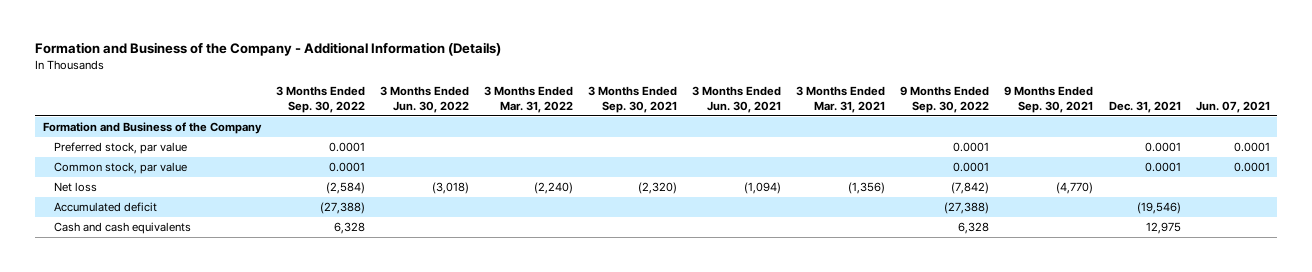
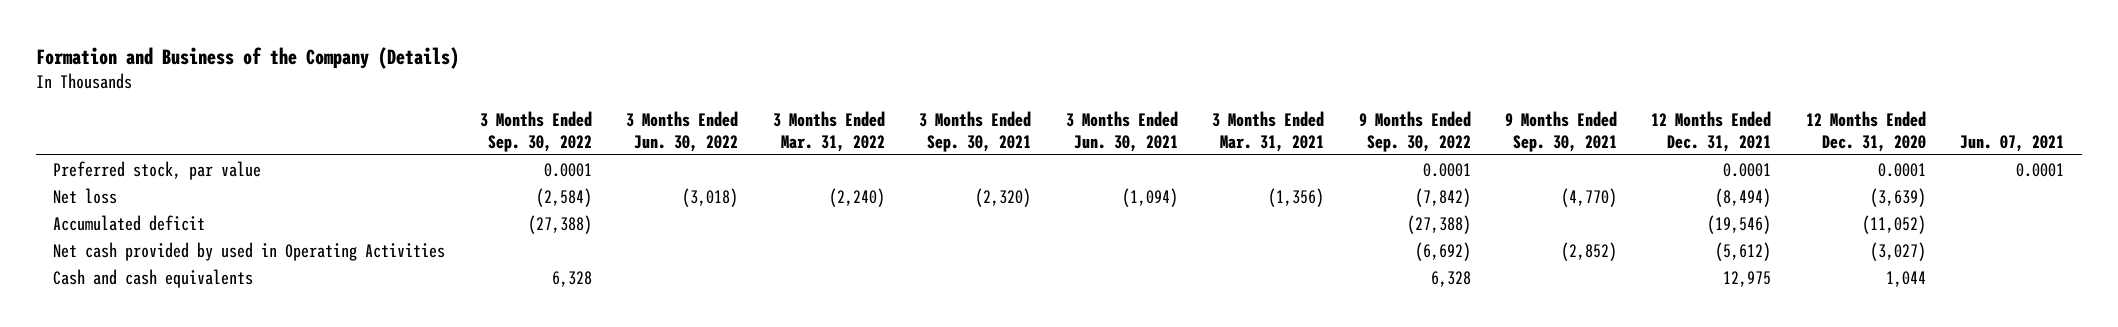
- Formation and Business of the Company - Additional Information (Details)
+ Formation and Business of the Company (Details)
- | 3 Months Ended Sep. 30, 2022 | 3 Months Ended Jun. 30, 2022 | 3 Months Ended Mar. 31, 2022 | 3 Months Ended Sep. 30, 2021 | 3 Months Ended Jun. 30, 2021 | 3 Months Ended Mar. 31, 2021 | 9 Months Ended Sep. 30, 2022 | 9 Months Ended Sep. 30, 2021 | Dec. 31, 2021 | Jun. 07, 2021
+ | 3 Months Ended Sep. 30, 2022 | 3 Months Ended Jun. 30, 2022 | 3 Months Ended Mar. 31, 2022 | 3 Months Ended Sep. 30, 2021 | 3 Months Ended Jun. 30, 2021 | 3 Months Ended Mar. 31, 2021 | 9 Months Ended Sep. 30, 2022 | 9 Months Ended Sep. 30, 2021 | 12 Months Ended Dec. 31, 2021 | 12 Months Ended Dec. 31, 2020 | Jun. 07, 2021
- Formation and Business of the Company
- Common stock, par value | 0.0001 | | | | | | 0.0001 | | 0.0001 | 0.0001
+ Net cash provided by used in Operating Activities | | | | | | | (6,692) | (2,852) | (5,612) | (3,027) |

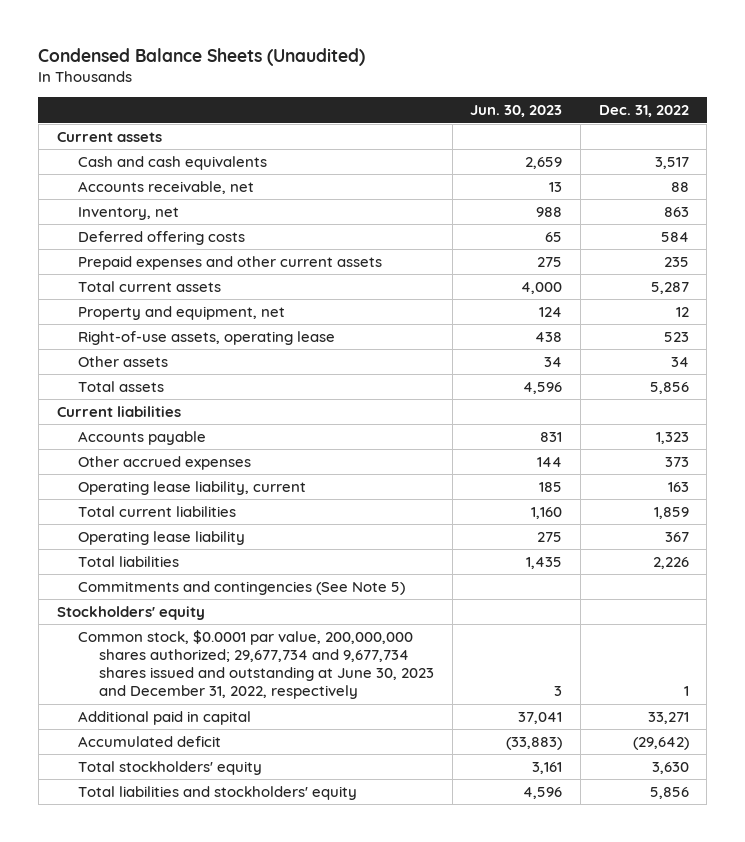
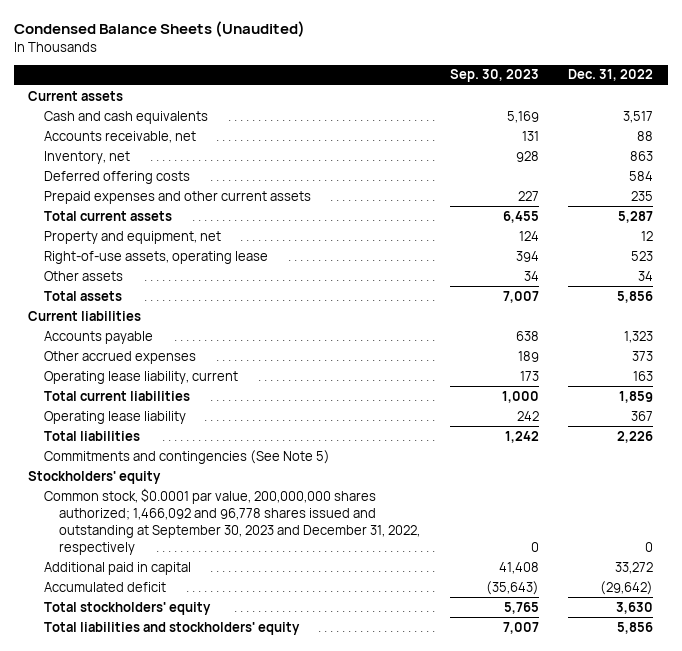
- | Jun. 30, 2023 | Dec. 31, 2022
+ | Sep. 30, 2023 | Dec. 31, 2022
- Common stock, $0.0001 par value, 200,000,000 shares authorized; 29,677,734 and 9,677,734 shares issued and outstanding at June 30, 2023 and December 31, 2022, respectively | 3 | 1
- Additional paid in capital | 37,041 | 33,271
+ Common stock, $0.0001 par value, 200,000,000 shares authorized; 1,466,092 and 96,778 shares issued and outstanding at September 30, 2023 and December 31, 2022, respectively | 0 | 0
+ Additional paid in capital | 41,408 | 33,272

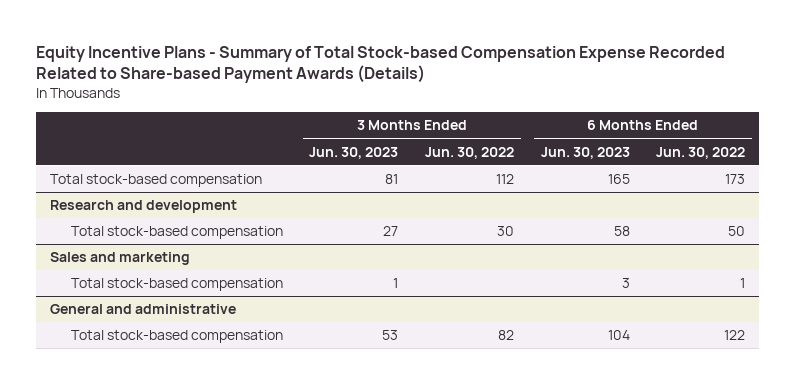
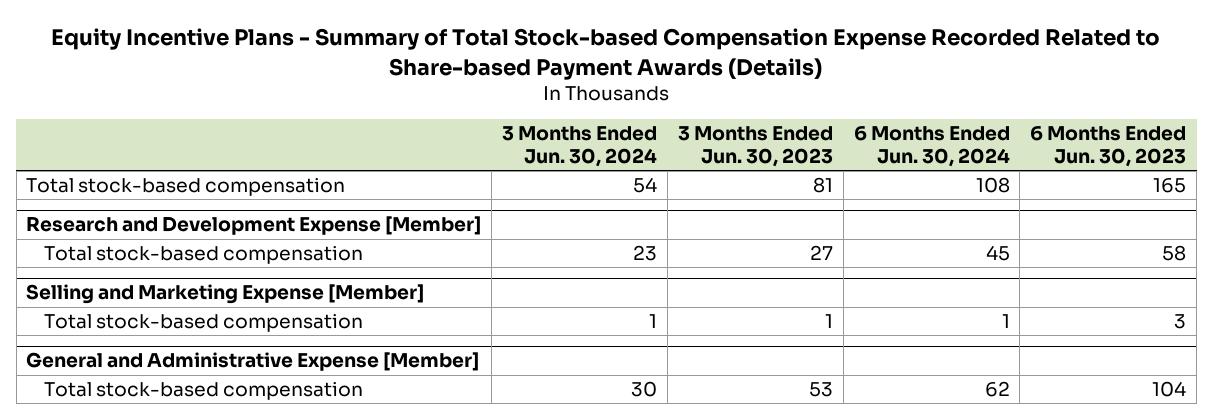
- | 3 Months Ended Jun. 30, 2023 | 3 Months Ended Jun. 30, 2022 | 6 Months Ended Jun. 30, 2023 | 6 Months Ended Jun. 30, 2022
+ | 3 Months Ended Jun. 30, 2024 | 3 Months Ended Jun. 30, 2023 | 6 Months Ended Jun. 30, 2024 | 6 Months Ended Jun. 30, 2023
- Research and development
+ Research and Development Expense [Member]
- Sales and marketing
+ Selling and Marketing Expense [Member]
- General and administrative
+ General and Administrative Expense [Member]

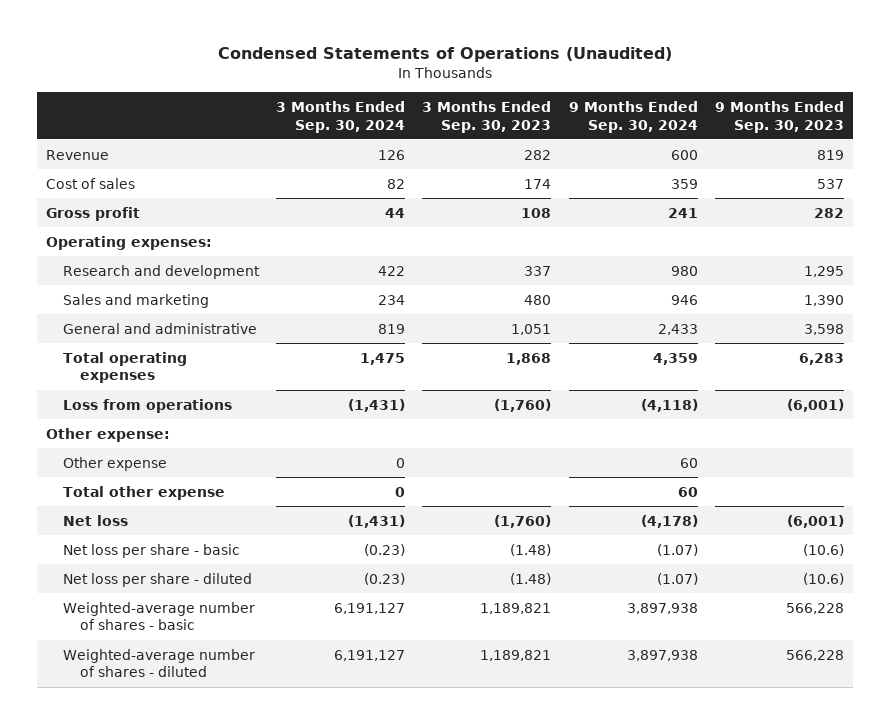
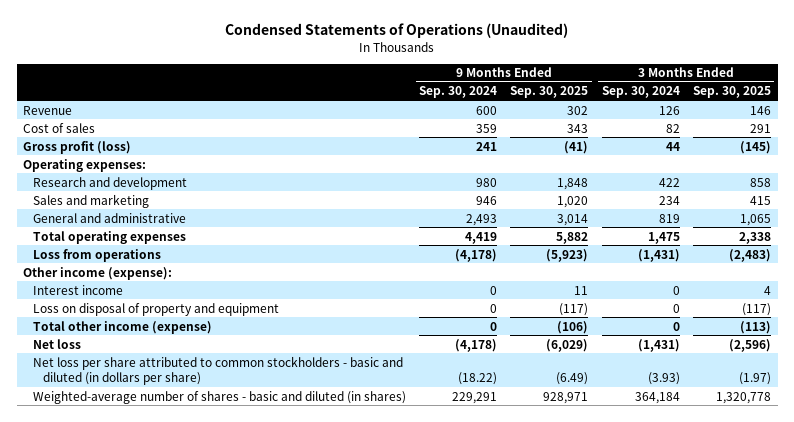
- | 3 Months Ended Sep. 30, 2024 | 3 Months Ended Sep. 30, 2023 | 9 Months Ended Sep. 30, 2024 | 9 Months Ended Sep. 30, 2023
+ | 9 Months Ended Sep. 30, 2024 | 9 Months Ended Sep. 30, 2025 | 3 Months Ended Sep. 30, 2024 | 3 Months Ended Sep. 30, 2025
- Gross profit | 44 | 108 | 241 | 282
+ Gross profit (loss) | 241 | (41) | 44 | (145)
- General and administrative | 819 | 1,051 | 2,433 | 3,598
- Total operating expenses | 1,475 | 1,868 | 4,359 | 6,283
- Loss from operations | (1,431) | (1,760) | (4,118) | (6,001)
- Other expense:
- Other expense | 0 | | 60 |
- Total other expense | 0 | | 60 |
+ General and administrative | 2,493 | 3,014 | 819 | 1,065
+ Total operating expenses | 4,419 | 5,882 | 1,475 | 2,338
+ Loss from operations | (4,178) | (5,923) | (1,431) | (2,483)
+ Other income (expense):
+ Interest income | 0 | 11 | 0 | 4
+ Loss on disposal of property and equipment | 0 | (117) | 0 | (117)
+ Total other income (expense) | 0 | (106) | 0 | (113)
- Net loss per share - basic | (0.23) | (1.48) | (1.07) | (10.6)
- Net loss per share - diluted | (0.23) | (1.48) | (1.07) | (10.6)
- Weighted-average number of shares - basic | 6,191,127 | 1,189,821 | 3,897,938 | 566,228
- Weighted-average number of shares - diluted | 6,191,127 | 1,189,821 | 3,897,938 | 566,228
+ Net loss per share attributed to common stockholders - basic and diluted (in dollars per share) | (18.22) | (6.49) | (3.93) | (1.97)
+ Weighted-average number of shares - basic and diluted (in shares) | 229,291 | 928,971 | 364,184 | 1,320,778

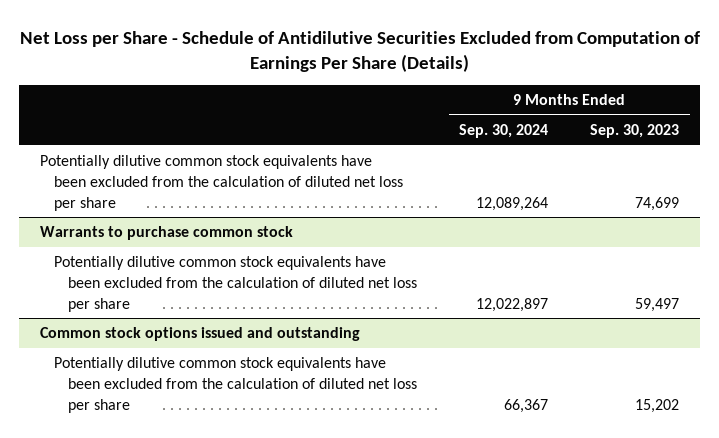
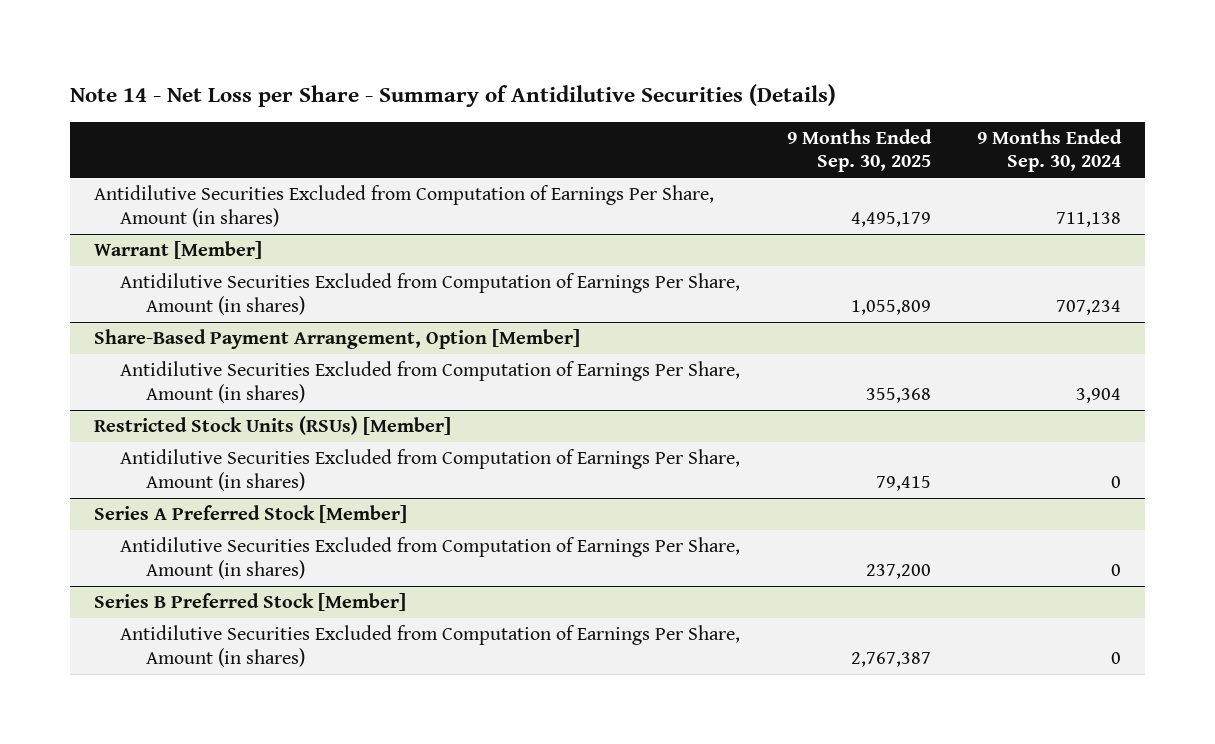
- Net Loss per Share - Schedule of Antidilutive Securities Excluded from Computation of Earnings Per Share (Details)
+ Note 14 - Net Loss per Share - Summary of Antidilutive Securities (Details)
- | 9 Months Ended Sep. 30, 2024 | 9 Months Ended Sep. 30, 2023
+ | 9 Months Ended Sep. 30, 2025 | 9 Months Ended Sep. 30, 2024
- Potentially dilutive common stock equivalents have been excluded from the calculation of diluted net loss per share | 12,089,264 | 74,699
- Warrants to purchase common stock
- Potentially dilutive common stock equivalents have been excluded from the calculation of diluted net loss per share | 12,022,897 | 59,497
- Common stock options issued and outstanding
- Potentially dilutive common stock equivalents have been excluded from the calculation of diluted net loss per share | 66,367 | 15,202
+ Antidilutive Securities Excluded from Computation of Earnings Per Share, Amount (in shares) | 4,495,179 | 711,138
+ Warrant [Member]
+ Antidilutive Securities Excluded from Computation of Earnings Per Share, Amount (in shares) | 1,055,809 | 707,234
+ Share-Based Payment Arrangement, Option [Member]
+ Antidilutive Securities Excluded from Computation of Earnings Per Share, Amount (in shares) | 355,368 | 3,904
+ Restricted Stock Units (RSUs) [Member]
+ Antidilutive Securities Excluded from Computation of Earnings Per Share, Amount (in shares) | 79,415 | 0
+ Series A Preferred Stock [Member]
+ Antidilutive Securities Excluded from Computation of Earnings Per Share, Amount (in shares) | 237,200 | 0
+ Series B Preferred Stock [Member]
+ Antidilutive Securities Excluded from Computation of Earnings Per Share, Amount (in shares) | 2,767,387 | 0

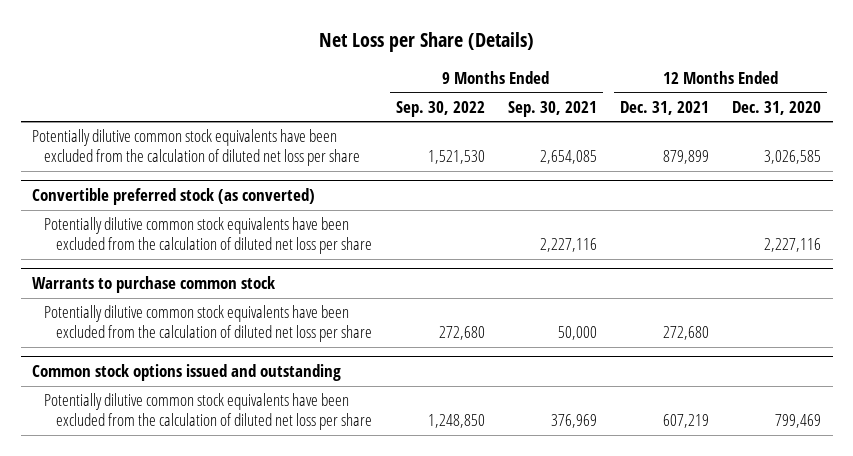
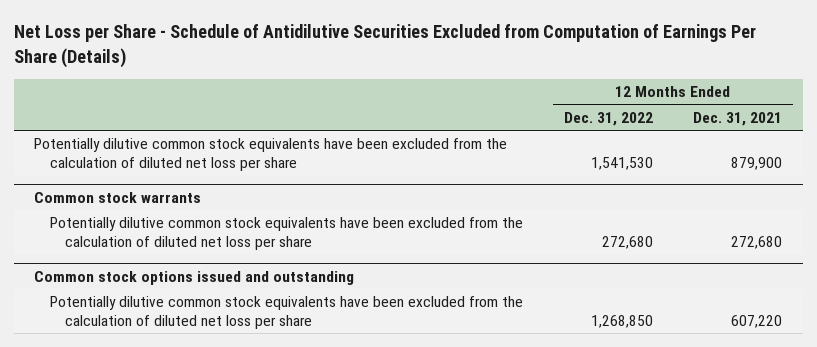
- Net Loss per Share (Details)
+ Net Loss per Share - Schedule of Antidilutive Securities Excluded from Computation of Earnings Per Share (Details)
- | 9 Months Ended Sep. 30, 2022 | 9 Months Ended Sep. 30, 2021 | 12 Months Ended Dec. 31, 2021 | 12 Months Ended Dec. 31, 2020
+ | 12 Months Ended Dec. 31, 2022 | 12 Months Ended Dec. 31, 2021
- Potentially dilutive common stock equivalents have been excluded from the calculation of diluted net loss per share | 1,521,530 | 2,654,085 | 879,899 | 3,026,585
- Convertible preferred stock (as converted)
- Potentially dilutive common stock equivalents have been excluded from the calculation of diluted net loss per share | | 2,227,116 | | 2,227,116
- Warrants to purchase common stock
+ Potentially dilutive common stock equivalents have been excluded from the calculation of diluted net loss per share | 1,541,530 | 879,900
+ Common stock warrants
@ Common stock options issued and outstanding
- Potentially dilutive common stock equivalents have been excluded from the calculation of diluted net loss per share | 1,248,850 | 376,969 | 607,219 | 799,469
+ Potentially dilutive common stock equivalents have been excluded from the calculation of diluted net loss per share | 1,268,850 | 607,220

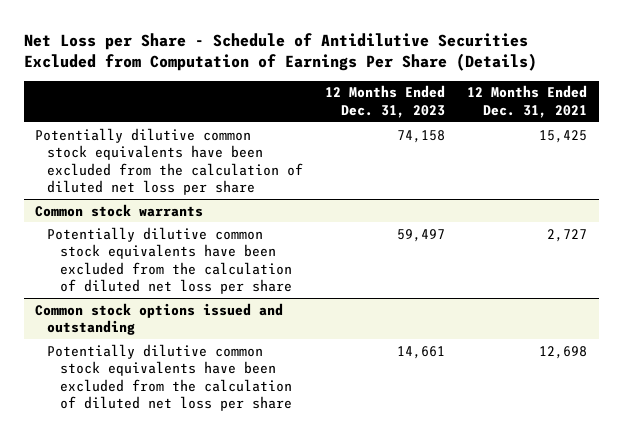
- | 12 Months Ended Dec. 31, 2022 | 12 Months Ended Dec. 31, 2021
+ | 12 Months Ended Dec. 31, 2023 | 12 Months Ended Dec. 31, 2021
- Potentially dilutive common stock equivalents have been excluded from the calculation of diluted net loss per share | 1,541,530 | 879,900
+ Potentially dilutive common stock equivalents have been excluded from the calculation of diluted net loss per share | 74,158 | 15,425
@ Common stock warrants
- Potentially dilutive common stock equivalents have been excluded from the calculation of diluted net loss per share | 272,680 | 272,680
+ Potentially dilutive common stock equivalents have been excluded from the calculation of diluted net loss per share | 59,497 | 2,727
@ Common stock options issued and outstanding
- Potentially dilutive common stock equivalents have been excluded from the calculation of diluted net loss per share | 1,268,850 | 607,220
+ Potentially dilutive common stock equivalents have been excluded from the calculation of diluted net loss per share | 14,661 | 12,698

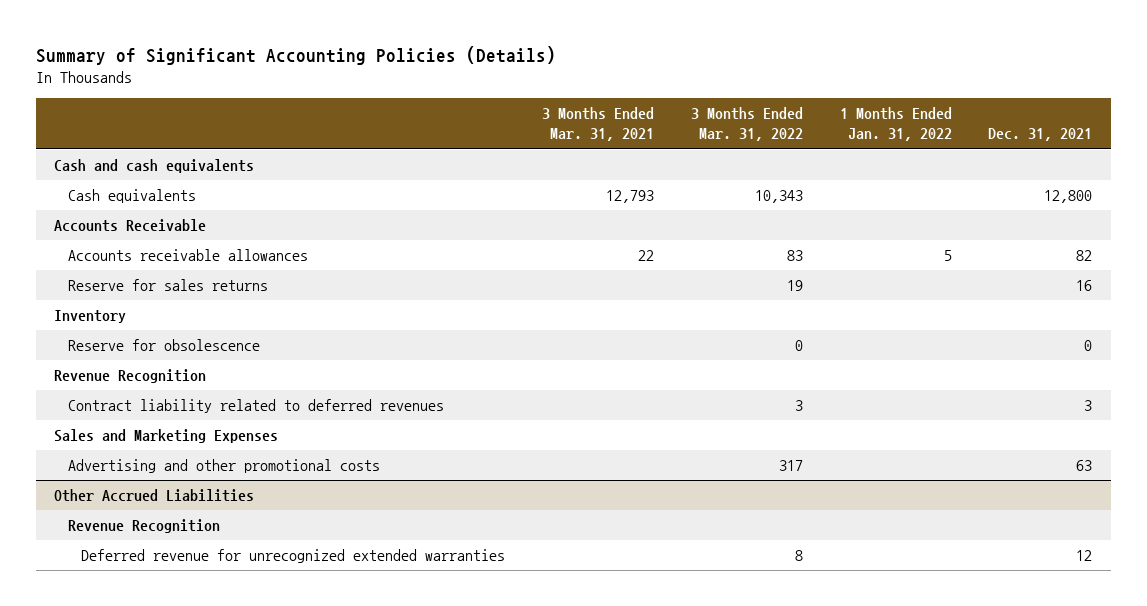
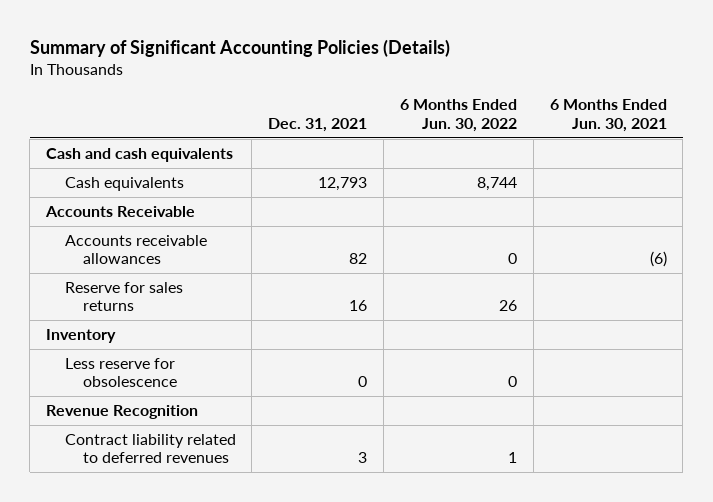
- | 3 Months Ended Mar. 31, 2021 | 3 Months Ended Mar. 31, 2022 | 1 Months Ended Jan. 31, 2022 | Dec. 31, 2021
+ | Dec. 31, 2021 | 6 Months Ended Jun. 30, 2022 | 6 Months Ended Jun. 30, 2021
- Cash equivalents | 12,793 | 10,343 | | 12,800
+ Cash equivalents | 12,793 | 8,744 |
- Reserve for obsolescence | | 0 | | 0
+ Less reserve for obsolescence | 0 | 0 |
- Sales and Marketing Expenses
- Advertising and other promotional costs | | 317 | | 63
- Other Accrued Liabilities
- Revenue Recognition
- Deferred revenue for unrecognized extended warranties | | 8 | | 12

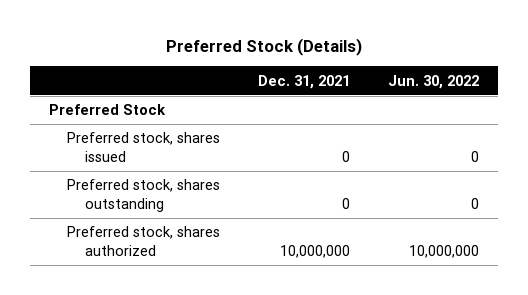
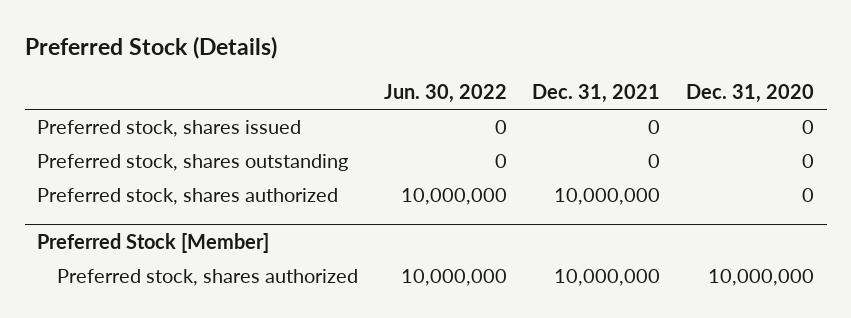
- | Dec. 31, 2021 | Jun. 30, 2022
+ | Jun. 30, 2022 | Dec. 31, 2021 | Dec. 31, 2020
- Preferred Stock
+ Preferred Stock [Member]
+ Preferred stock, shares authorized | 10,000,000 | 10,000,000 | 10,000,000

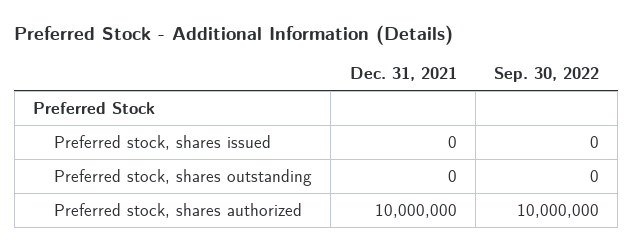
- Preferred Stock (Details)
+ Preferred Stock - Additional Information (Details)
- | Jun. 30, 2022 | Dec. 31, 2021 | Dec. 31, 2020
+ | Dec. 31, 2021 | Sep. 30, 2022
+ Preferred Stock
- Preferred Stock [Member]
- Preferred stock, shares authorized | 10,000,000 | 10,000,000 | 10,000,000

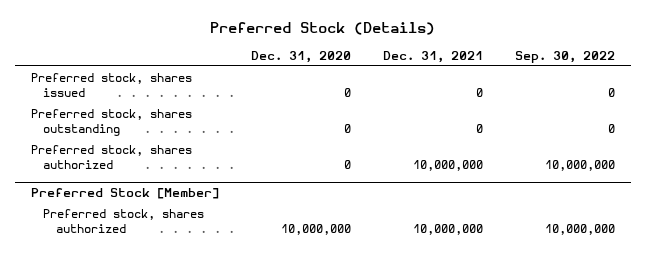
- Preferred Stock - Additional Information (Details)
+ Preferred Stock (Details)
- | Dec. 31, 2021 | Sep. 30, 2022
+ | Dec. 31, 2020 | Dec. 31, 2021 | Sep. 30, 2022
- Preferred Stock
+ Preferred Stock [Member]
+ Preferred stock, shares authorized | 10,000,000 | 10,000,000 | 10,000,000

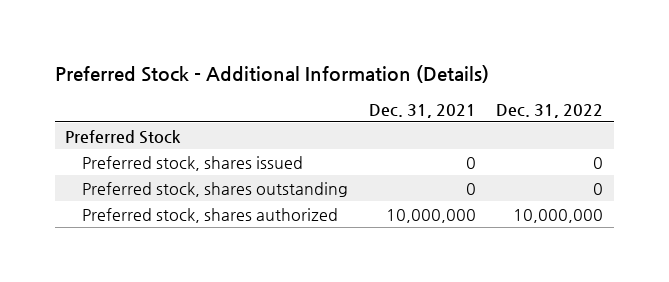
- Preferred Stock (Details)
+ Preferred Stock - Additional Information (Details)
- | Dec. 31, 2020 | Dec. 31, 2021 | Sep. 30, 2022
+ | Dec. 31, 2021 | Dec. 31, 2022
+ Preferred Stock
- Preferred Stock [Member]
- Preferred stock, shares authorized | 10,000,000 | 10,000,000 | 10,000,000

